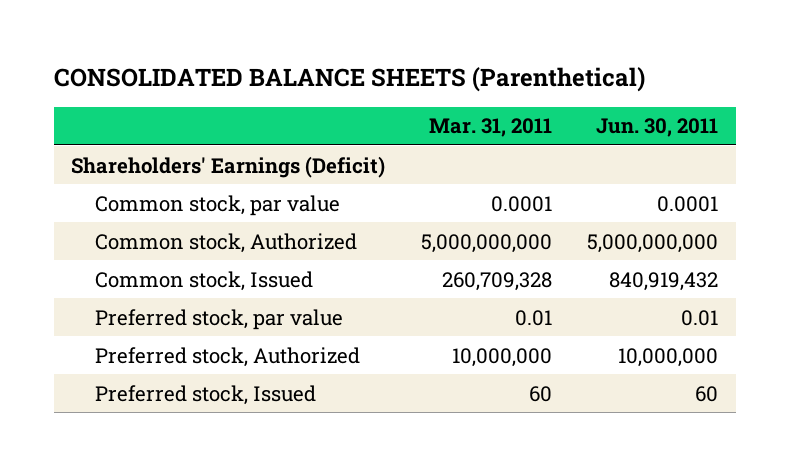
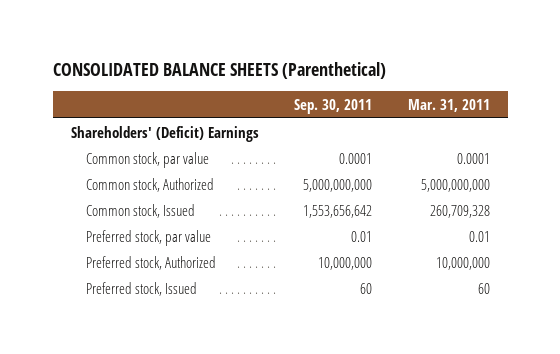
- | Mar. 31, 2011 | Jun. 30, 2011
+ | Sep. 30, 2011 | Mar. 31, 2011
- Shareholders' Earnings (Deficit)
+ Shareholders' (Deficit) Earnings

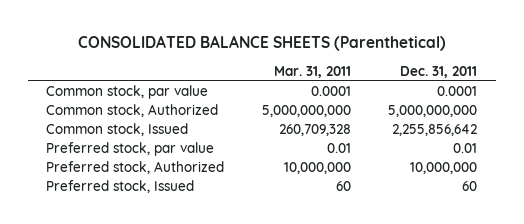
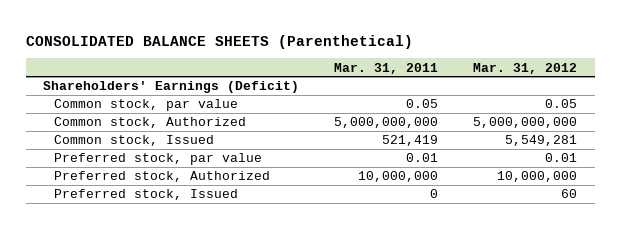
- | Mar. 31, 2011 | Dec. 31, 2011
+ | Mar. 31, 2011 | Mar. 31, 2012
- Common stock, par value | 0.0001 | 0.0001
+ Shareholders' Earnings (Deficit)
+ Common stock, par value | 0.05 | 0.05
- Common stock, Issued | 260,709,328 | 2,255,856,642
+ Common stock, Issued | 521,419 | 5,549,281
- Preferred stock, Issued | 60 | 60
+ Preferred stock, Issued | 0 | 60

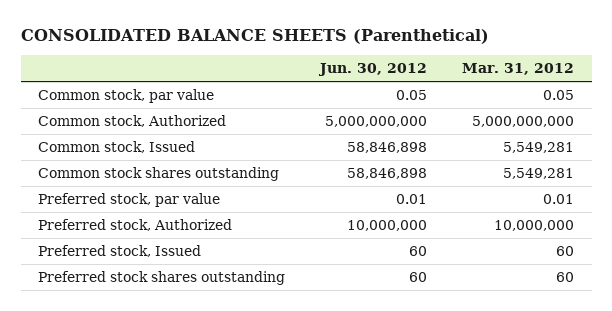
- | Mar. 31, 2011 | Mar. 31, 2012
+ | Jun. 30, 2012 | Mar. 31, 2012
- Shareholders' Earnings (Deficit)
+ Common stock shares outstanding | 58,846,898 | 5,549,281
+ Preferred stock shares outstanding | 60 | 60

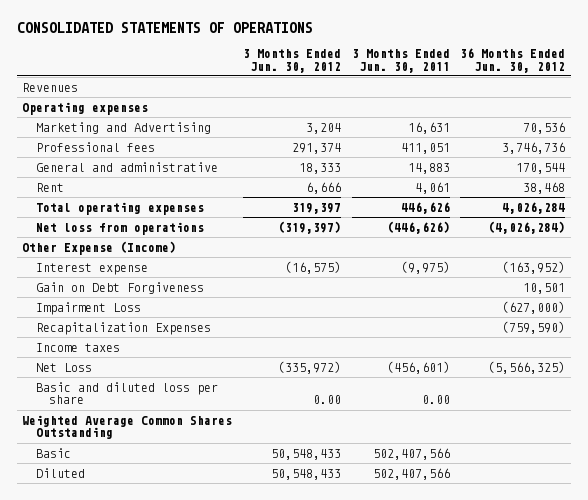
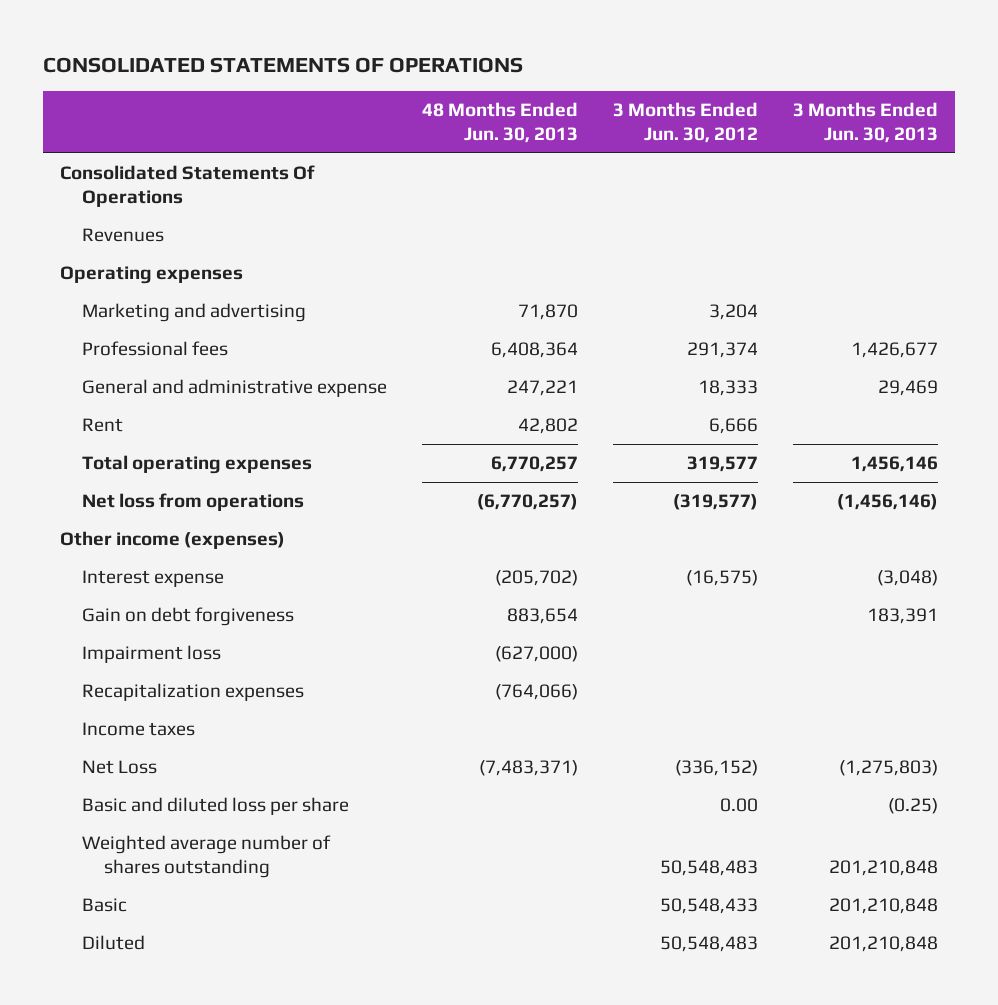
- | 3 Months Ended Jun. 30, 2012 | 3 Months Ended Jun. 30, 2011 | 36 Months Ended Jun. 30, 2012
+ | 48 Months Ended Jun. 30, 2013 | 3 Months Ended Jun. 30, 2012 | 3 Months Ended Jun. 30, 2013
+ Consolidated Statements Of Operations
- Marketing and Advertising | 3,204 | 16,631 | 70,536
+ Marketing and advertising | 71,870 | 3,204 |
- General and administrative | 18,333 | 14,883 | 170,544
+ General and administrative expense | 247,221 | 18,333 | 29,469
- Total operating expenses | 319,397 | 446,626 | 4,026,284
- Net loss from operations | (319,397) | (446,626) | (4,026,284)
- Other Expense (Income)
+ Total operating expenses | 6,770,257 | 319,577 | 1,456,146
+ Net loss from operations | (6,770,257) | (319,577) | (1,456,146)
+ Other income (expenses)
- Gain on Debt Forgiveness | | | 10,501
- Impairment Loss | | | (627,000)
- Recapitalization Expenses | | | (759,590)
+ Gain on debt forgiveness | 883,654 | | 183,391
+ Impairment loss | (627,000) | |
+ Recapitalization expenses | (764,066) | |
- Net Loss | (335,972) | (456,601) | (5,566,325)
+ Net Loss | (7,483,371) | (336,152) | (1,275,803)
- Weighted Average Common Shares Outstanding
+ Weighted average number of shares outstanding | | 50,548,483 | 201,210,848
- Diluted | 50,548,433 | 502,407,566 |
+ Diluted | | 50,548,483 | 201,210,848

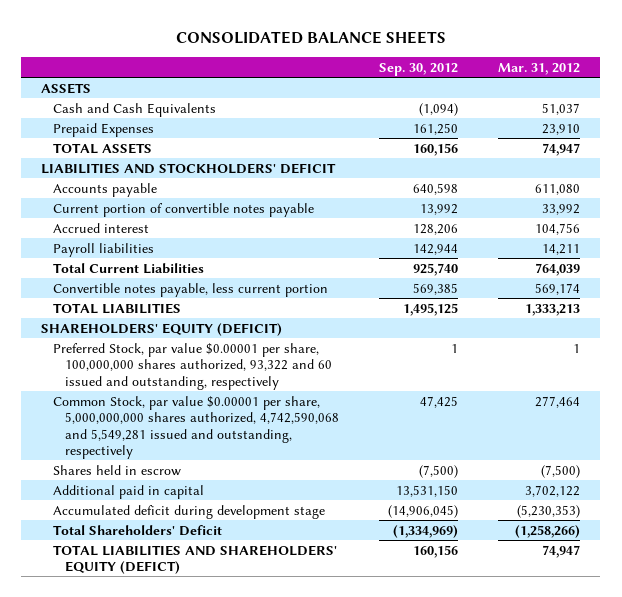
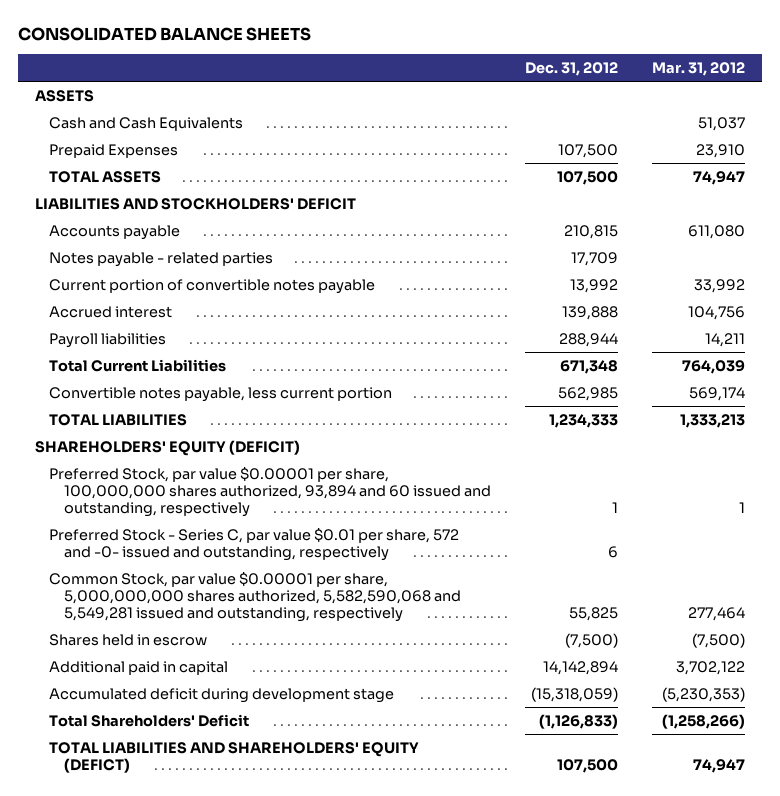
- | Sep. 30, 2012 | Mar. 31, 2012
+ | Dec. 31, 2012 | Mar. 31, 2012
+ Notes payable - related parties | 17,709 |
- Preferred Stock, par value $0.00001 per share, 100,000,000 shares authorized, 93,322 and 60 issued and outstanding, respectively | 1 | 1
- Common Stock, par value $0.00001 per share, 5,000,000,000 shares authorized, 4,742,590,068 and 5,549,281 issued and outstanding, respectively | 47,425 | 277,464
+ Preferred Stock, par value $0.00001 per share, 100,000,000 shares authorized, 93,894 and 60 issued and outstanding, respectively | 1 | 1
+ Preferred Stock - Series C, par value $0.01 per share, 572 and -0- issued and outstanding, respectively | 6 |
+ Common Stock, par value $0.00001 per share, 5,000,000,000 shares authorized, 5,582,590,068 and 5,549,281 issued and outstanding, respectively | 55,825 | 277,464

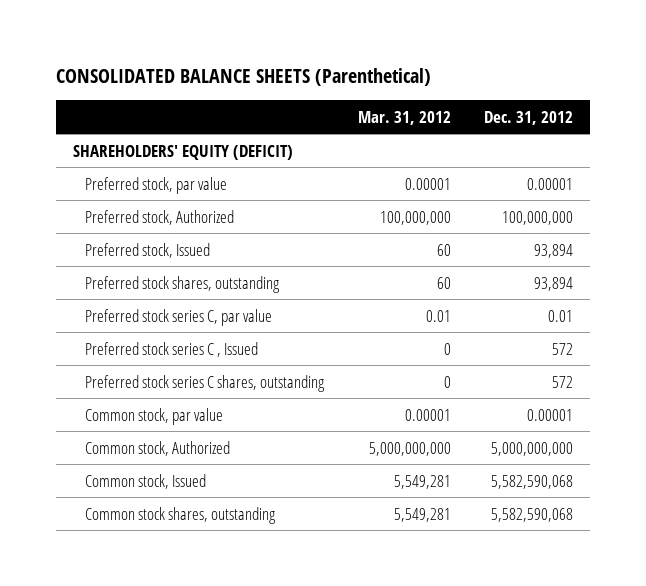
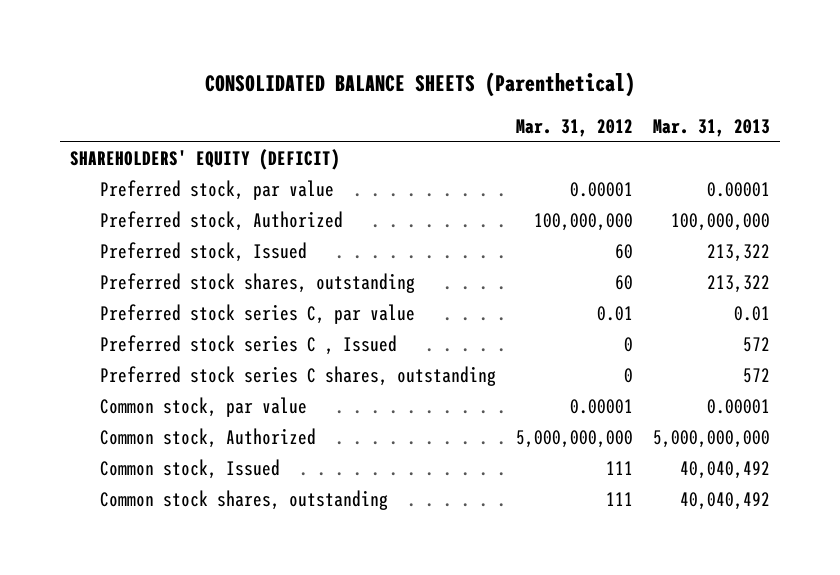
- | Mar. 31, 2012 | Dec. 31, 2012
+ | Mar. 31, 2012 | Mar. 31, 2013
- Common stock, Issued | 5,549,281 | 5,582,590,068
- Common stock shares, outstanding | 5,549,281 | 5,582,590,068
+ Common stock, Issued | 111 | 40,040,492
+ Common stock shares, outstanding | 111 | 40,040,492

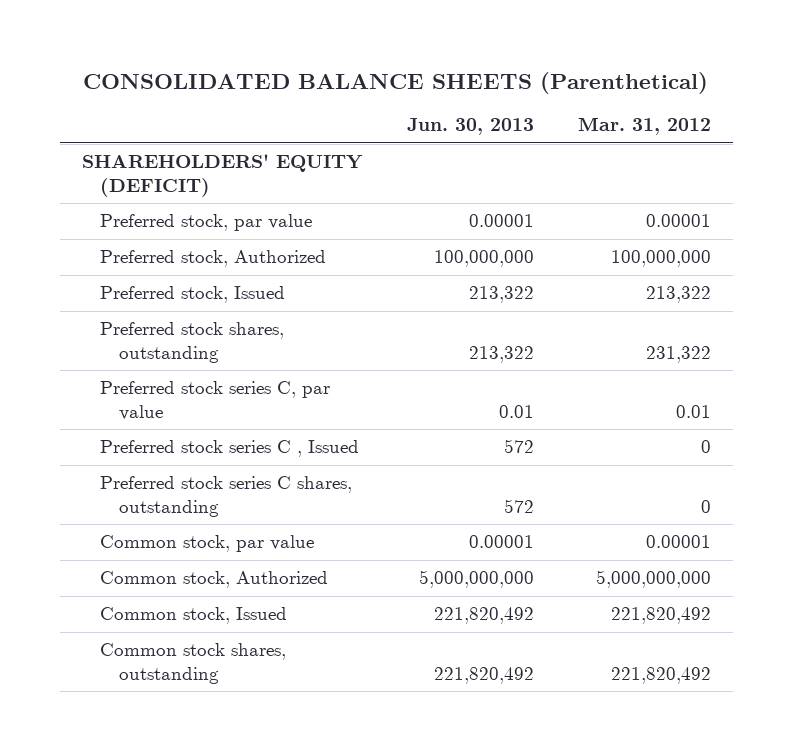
- | Mar. 31, 2012 | Mar. 31, 2013
+ | Jun. 30, 2013 | Mar. 31, 2012
- Preferred stock, Issued | 60 | 213,322
- Preferred stock shares, outstanding | 60 | 213,322
+ Preferred stock, Issued | 213,322 | 213,322
+ Preferred stock shares, outstanding | 213,322 | 231,322
- Common stock, Issued | 111 | 40,040,492
- Common stock shares, outstanding | 111 | 40,040,492
+ Common stock, Issued | 221,820,492 | 221,820,492
+ Common stock shares, outstanding | 221,820,492 | 221,820,492

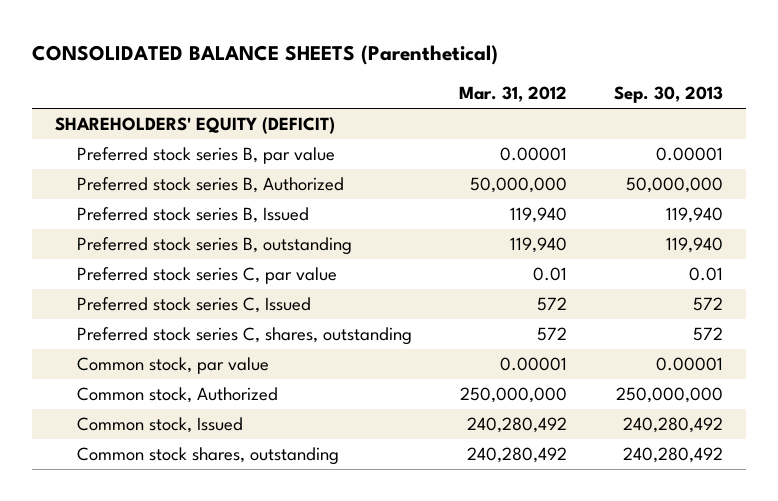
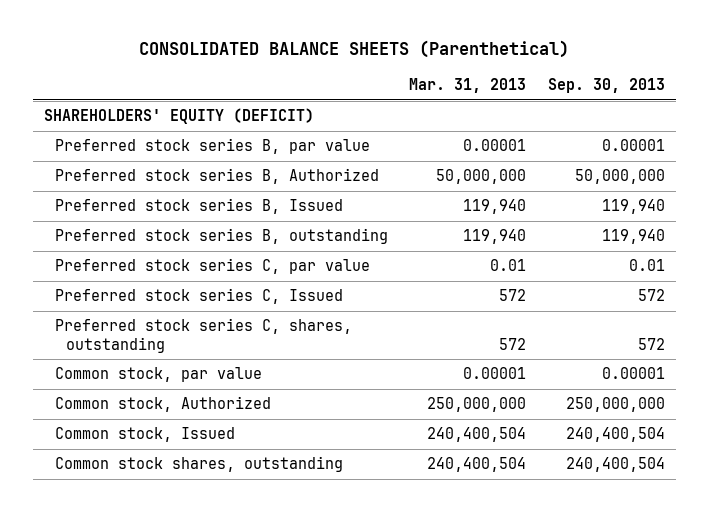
- | Mar. 31, 2012 | Sep. 30, 2013
+ | Mar. 31, 2013 | Sep. 30, 2013
- Common stock, Issued | 240,280,492 | 240,280,492
- Common stock shares, outstanding | 240,280,492 | 240,280,492
+ Common stock, Issued | 240,400,504 | 240,400,504
+ Common stock shares, outstanding | 240,400,504 | 240,400,504

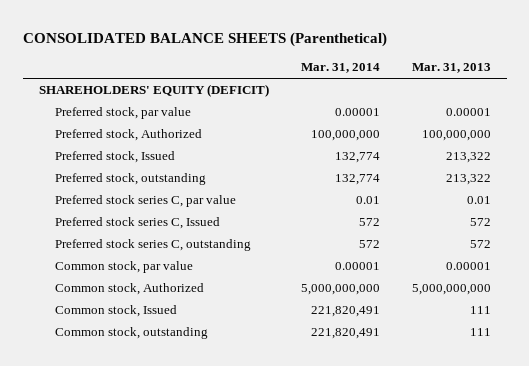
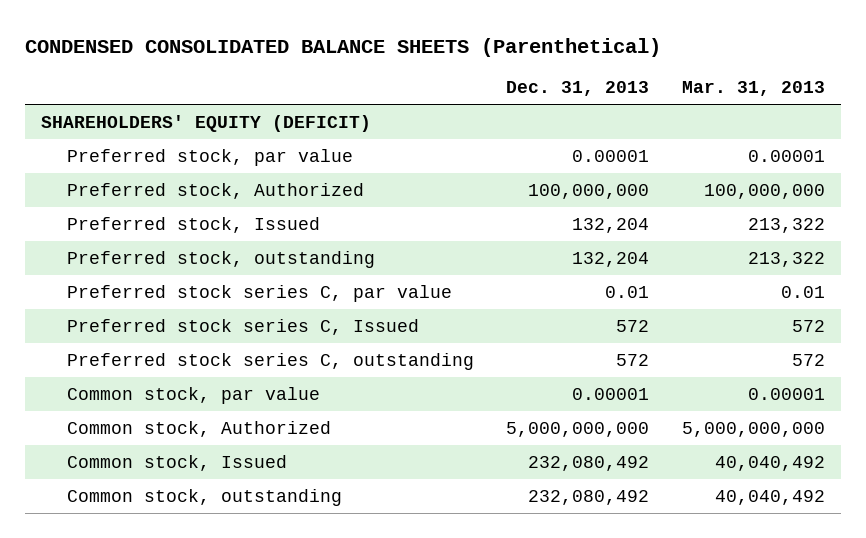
- CONSOLIDATED BALANCE SHEETS (Parenthetical)
+ CONDENSED CONSOLIDATED BALANCE SHEETS (Parenthetical)
- | Mar. 31, 2014 | Mar. 31, 2013
+ | Dec. 31, 2013 | Mar. 31, 2013
- Common stock, Issued | 221,820,491 | 111
- Common stock, outstanding | 221,820,491 | 111
+ Common stock, Issued | 232,080,492 | 40,040,492
+ Common stock, outstanding | 232,080,492 | 40,040,492

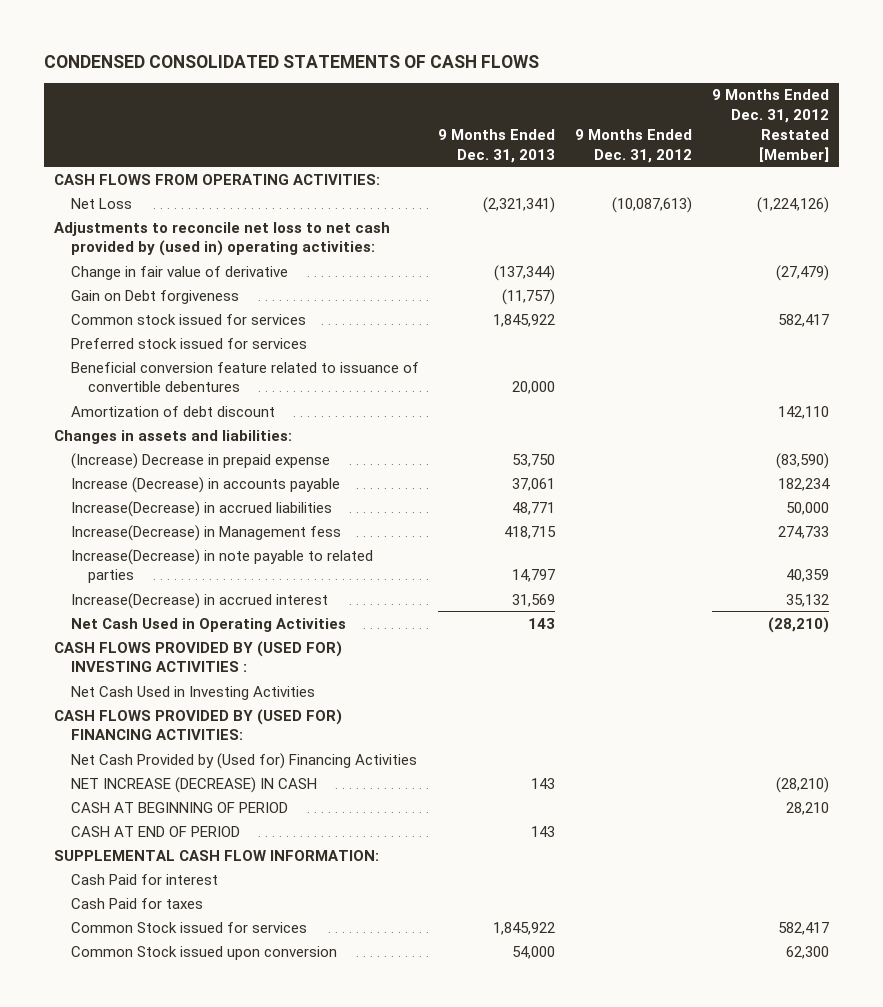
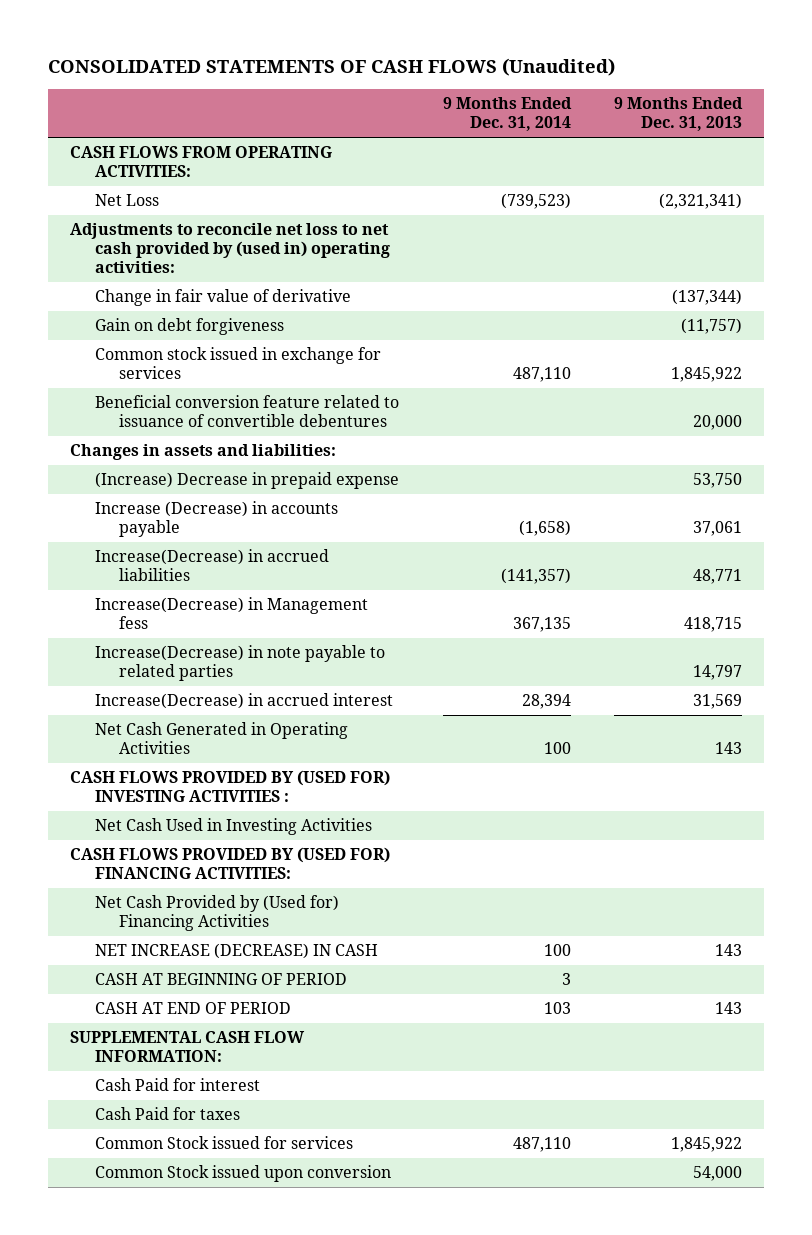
- CONDENSED CONSOLIDATED STATEMENTS OF CASH FLOWS
+ CONSOLIDATED STATEMENTS OF CASH FLOWS (Unaudited)
- | 9 Months Ended Dec. 31, 2013 | 9 Months Ended Dec. 31, 2012 | 9 Months Ended Dec. 31, 2012 Restated [Member]
+ | 9 Months Ended Dec. 31, 2014 | 9 Months Ended Dec. 31, 2013
- Gain on Debt forgiveness | (11,757) | |
- Common stock issued for services | 1,845,922 | | 582,417
- Preferred stock issued for services
+ Gain on debt forgiveness | | (11,757)
+ Common stock issued in exchange for services | 487,110 | 1,845,922
- Amortization of debt discount | | | 142,110
- Net Cash Used in Operating Activities | 143 | | (28,210)
+ Net Cash Generated in Operating Activities | 100 | 143

